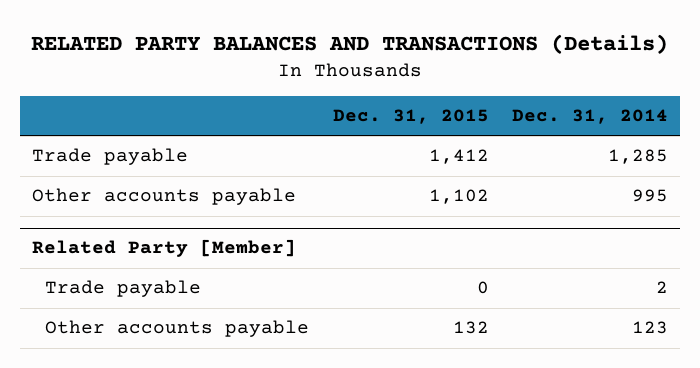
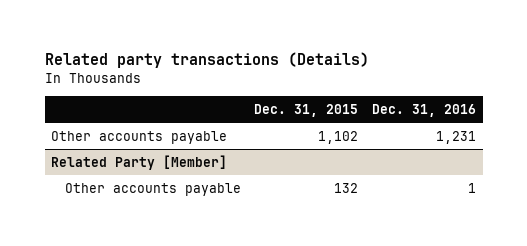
- RELATED PARTY BALANCES AND TRANSACTIONS (Details)
+ Related party transactions (Details)
- | Dec. 31, 2015 | Dec. 31, 2014
+ | Dec. 31, 2015 | Dec. 31, 2016
- Trade payable | 1,412 | 1,285
@ Related Party [Member]
- Trade payable | 0 | 2

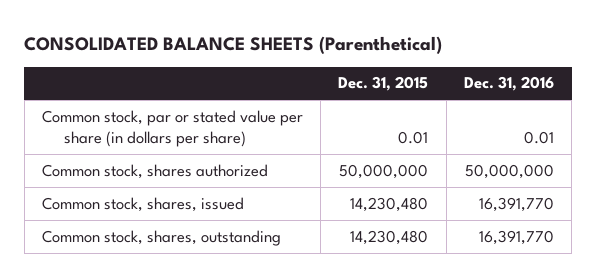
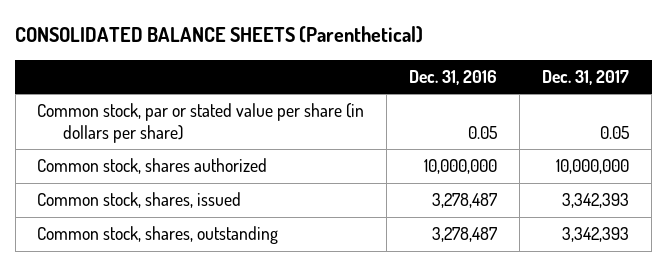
- | Dec. 31, 2015 | Dec. 31, 2016
+ | Dec. 31, 2016 | Dec. 31, 2017
- Common stock, par or stated value per share (in dollars per share) | 0.01 | 0.01
- Common stock, shares authorized | 50,000,000 | 50,000,000
- Common stock, shares, issued | 14,230,480 | 16,391,770
- Common stock, shares, outstanding | 14,230,480 | 16,391,770
+ Common stock, par or stated value per share (in dollars per share) | 0.05 | 0.05
+ Common stock, shares authorized | 10,000,000 | 10,000,000
+ Common stock, shares, issued | 3,278,487 | 3,342,393
+ Common stock, shares, outstanding | 3,278,487 | 3,342,393

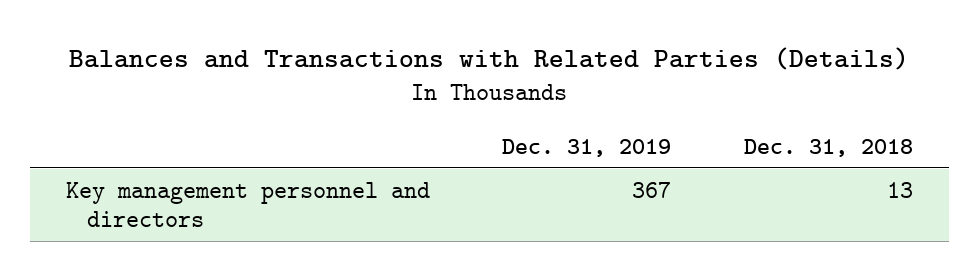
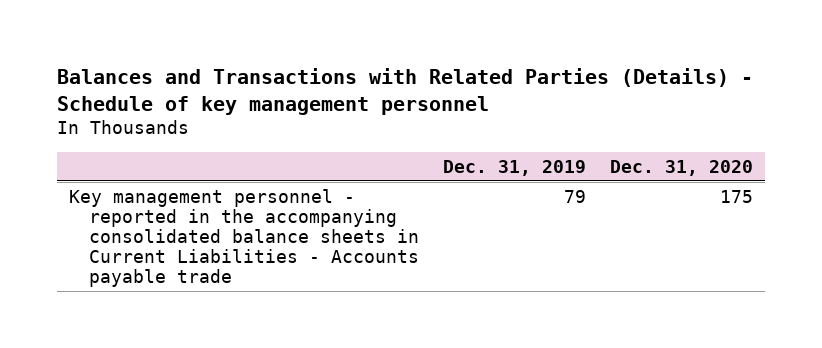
- Balances and Transactions with Related Parties (Details)
+ Balances and Transactions with Related Parties (Details) - Schedule of key management personnel
- | Dec. 31, 2019 | Dec. 31, 2018
+ | Dec. 31, 2019 | Dec. 31, 2020
- Key management personnel and directors | 367 | 13
+ Key management personnel - reported in the accompanying consolidated balance sheets in Current Liabilities - Accounts payable trade | 79 | 175

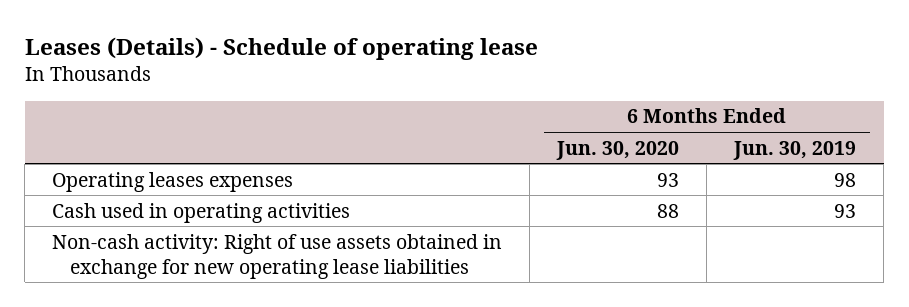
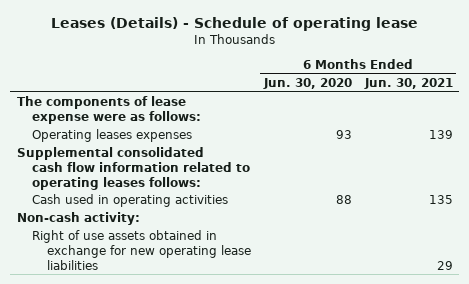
- | 6 Months Ended Jun. 30, 2020 | 6 Months Ended Jun. 30, 2019
+ | 6 Months Ended Jun. 30, 2020 | 6 Months Ended Jun. 30, 2021
+ The components of lease expense were as follows:
+ Supplemental consolidated cash flow information related to operating leases follows:
- Non-cash activity: Right of use assets obtained in exchange for new operating lease liabilities
+ Non-cash activity:
+ Right of use assets obtained in exchange for new operating lease liabilities | | 29

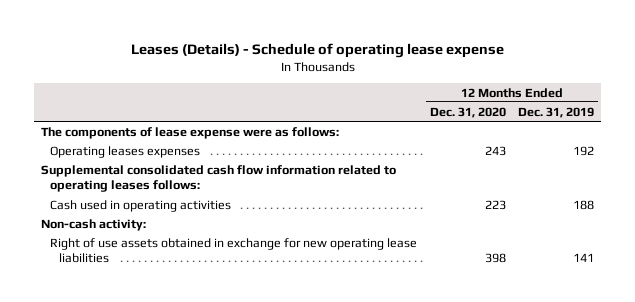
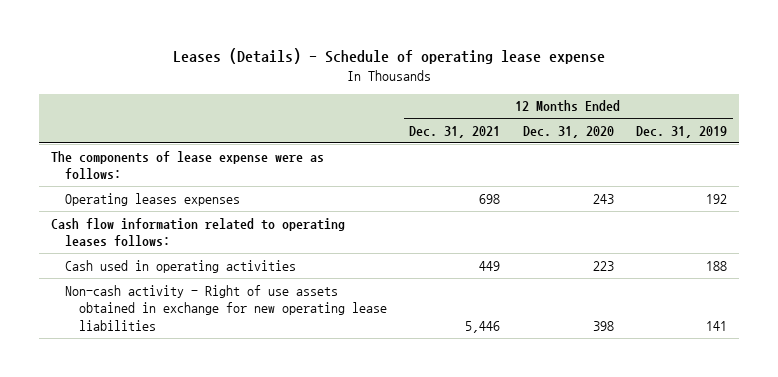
- | 12 Months Ended Dec. 31, 2020 | 12 Months Ended Dec. 31, 2019
+ | 12 Months Ended Dec. 31, 2021 | 12 Months Ended Dec. 31, 2020 | 12 Months Ended Dec. 31, 2019
- Supplemental consolidated cash flow information related to operating leases follows:
+ Cash flow information related to operating leases follows:
- Non-cash activity:
- Right of use assets obtained in exchange for new operating lease liabilities | 398 | 141
+ Non-cash activity - Right of use assets obtained in exchange for new operating lease liabilities | 5,446 | 398 | 141

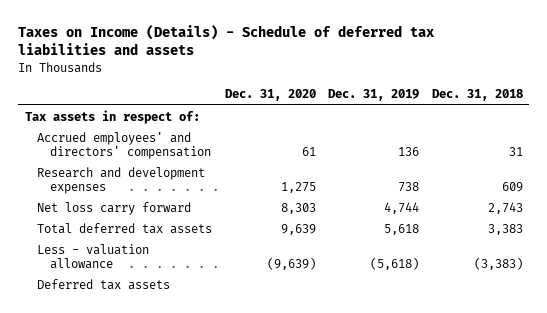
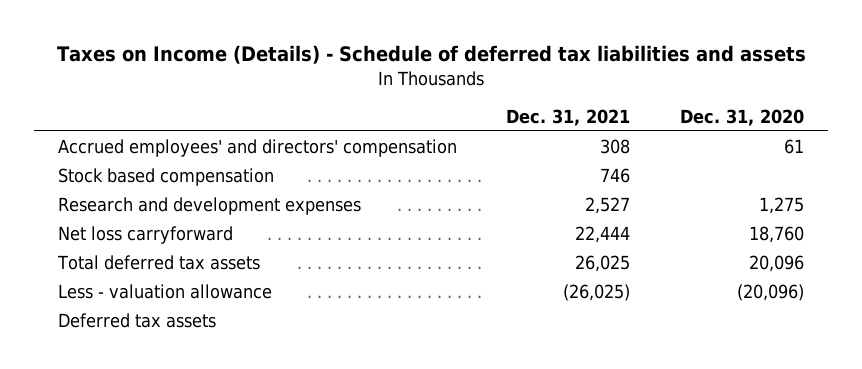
- | Dec. 31, 2020 | Dec. 31, 2019 | Dec. 31, 2018
+ | Dec. 31, 2021 | Dec. 31, 2020
- Tax assets in respect of:
+ Stock based compensation | 746 |
- Net loss carry forward | 8,303 | 4,744 | 2,743
- Total deferred tax assets | 9,639 | 5,618 | 3,383
- Less - valuation allowance | (9,639) | (5,618) | (3,383)
+ Net loss carryforward | 22,444 | 18,760
+ Total deferred tax assets | 26,025 | 20,096
+ Less - valuation allowance | (26,025) | (20,096)

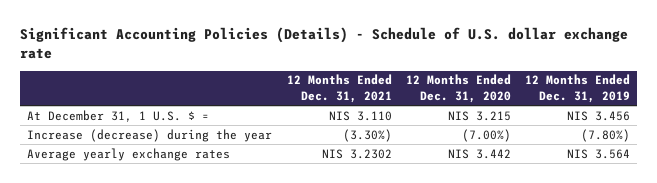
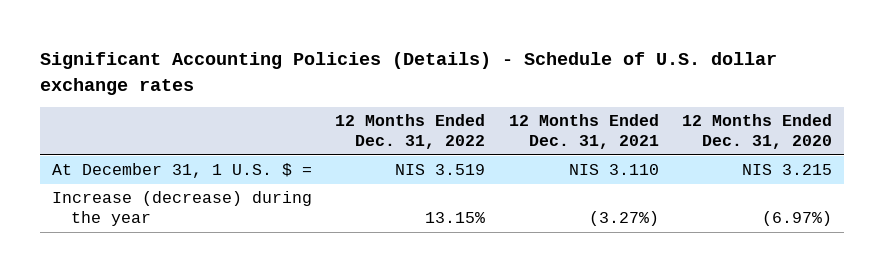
- Significant Accounting Policies (Details) - Schedule of U.S. dollar exchange rate
+ Significant Accounting Policies (Details) - Schedule of U.S. dollar exchange rates
- | 12 Months Ended Dec. 31, 2021 | 12 Months Ended Dec. 31, 2020 | 12 Months Ended Dec. 31, 2019
+ | 12 Months Ended Dec. 31, 2022 | 12 Months Ended Dec. 31, 2021 | 12 Months Ended Dec. 31, 2020
- Increase (decrease) during the year | (3.30%) | (7.00%) | (7.80%)
- Average yearly exchange rates | NIS 3.2302 | NIS 3.442 | NIS 3.564
+ Increase (decrease) during the year | 13.15% | (3.27%) | (6.97%)

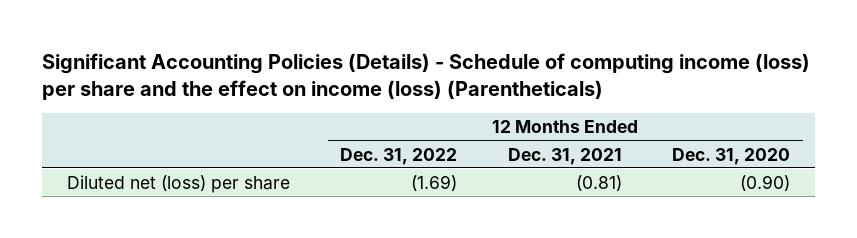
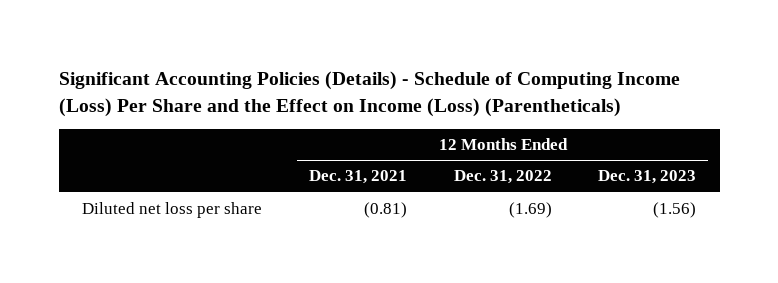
- Significant Accounting Policies (Details) - Schedule of computing income (loss) per share and the effect on income (loss) (Parentheticals)
+ Significant Accounting Policies (Details) - Schedule of Computing Income (Loss) Per Share and the Effect on Income (Loss) (Parentheticals)
- | 12 Months Ended Dec. 31, 2022 | 12 Months Ended Dec. 31, 2021 | 12 Months Ended Dec. 31, 2020
+ | 12 Months Ended Dec. 31, 2021 | 12 Months Ended Dec. 31, 2022 | 12 Months Ended Dec. 31, 2023
- Diluted net (loss) per share | (1.69) | (0.81) | (0.90)
+ Diluted net loss per share | (0.81) | (1.69) | (1.56)

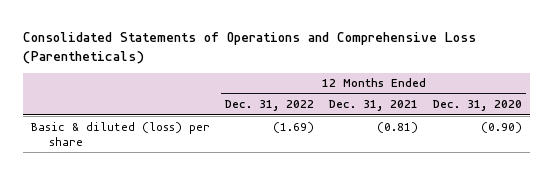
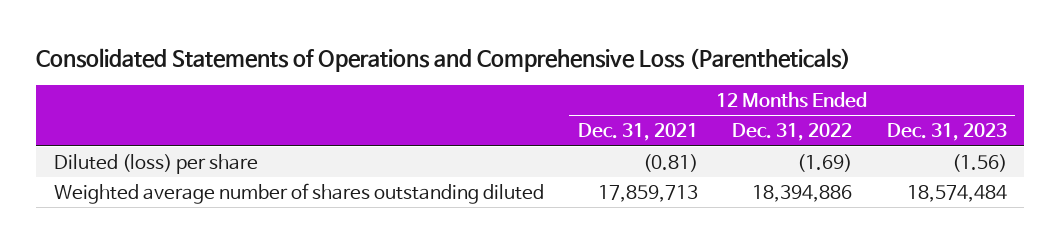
- | 12 Months Ended Dec. 31, 2022 | 12 Months Ended Dec. 31, 2021 | 12 Months Ended Dec. 31, 2020
+ | 12 Months Ended Dec. 31, 2021 | 12 Months Ended Dec. 31, 2022 | 12 Months Ended Dec. 31, 2023
- Basic & diluted (loss) per share | (1.69) | (0.81) | (0.90)
+ Diluted (loss) per share | (0.81) | (1.69) | (1.56)
+ Weighted average number of shares outstanding diluted | 17,859,713 | 18,394,886 | 18,574,484

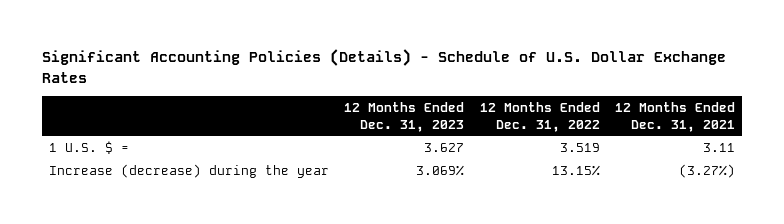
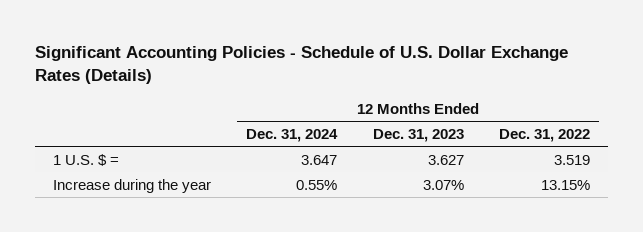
- Significant Accounting Policies (Details) - Schedule of U.S. Dollar Exchange Rates
+ Significant Accounting Policies - Schedule of U.S. Dollar Exchange Rates (Details)
- | 12 Months Ended Dec. 31, 2023 | 12 Months Ended Dec. 31, 2022 | 12 Months Ended Dec. 31, 2021
+ | 12 Months Ended Dec. 31, 2024 | 12 Months Ended Dec. 31, 2023 | 12 Months Ended Dec. 31, 2022
- Increase (decrease) during the year | 3.069% | 13.15% | (3.27%)
+ Increase during the year | 0.55% | 3.07% | 13.15%

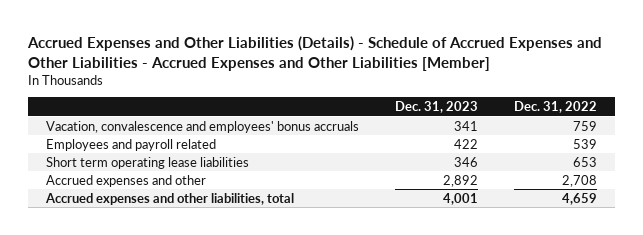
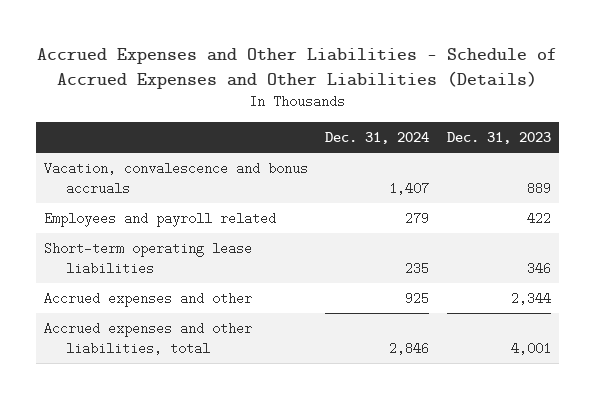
- Accrued Expenses and Other Liabilities (Details) - Schedule of Accrued Expenses and Other Liabilities - Accrued Expenses and Other Liabilities [Member]
+ Accrued Expenses and Other Liabilities - Schedule of Accrued Expenses and Other Liabilities (Details)
- | Dec. 31, 2023 | Dec. 31, 2022
+ | Dec. 31, 2024 | Dec. 31, 2023
- Vacation, convalescence and employees' bonus accruals | 341 | 759
+ Vacation, convalescence and bonus accruals | 1,407 | 889
- Short term operating lease liabilities | 346 | 653
- Accrued expenses and other | 2,892 | 2,708
+ Short-term operating lease liabilities | 235 | 346
+ Accrued expenses and other | 925 | 2,344

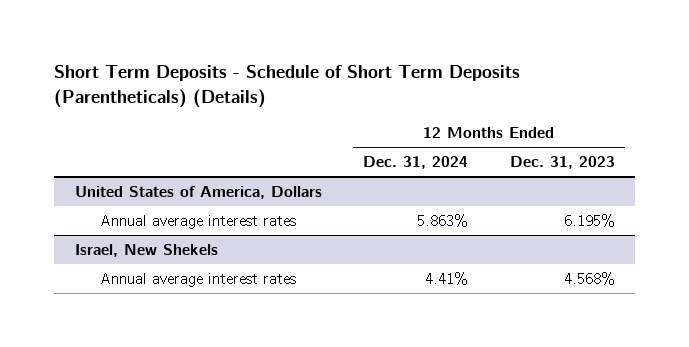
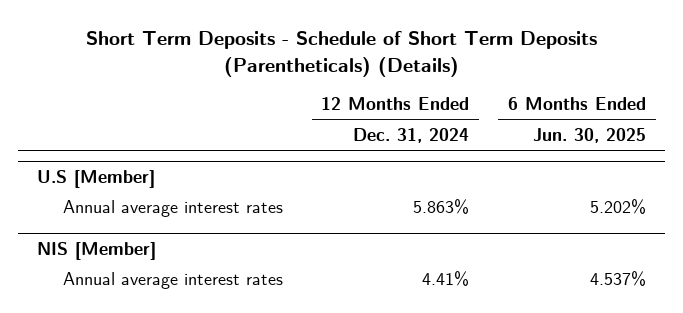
- | 12 Months Ended Dec. 31, 2024 | 12 Months Ended Dec. 31, 2023
+ | 12 Months Ended Dec. 31, 2024 | 6 Months Ended Jun. 30, 2025
- United States of America, Dollars
+ U.S [Member]
- Israel, New Shekels
+ NIS [Member]

